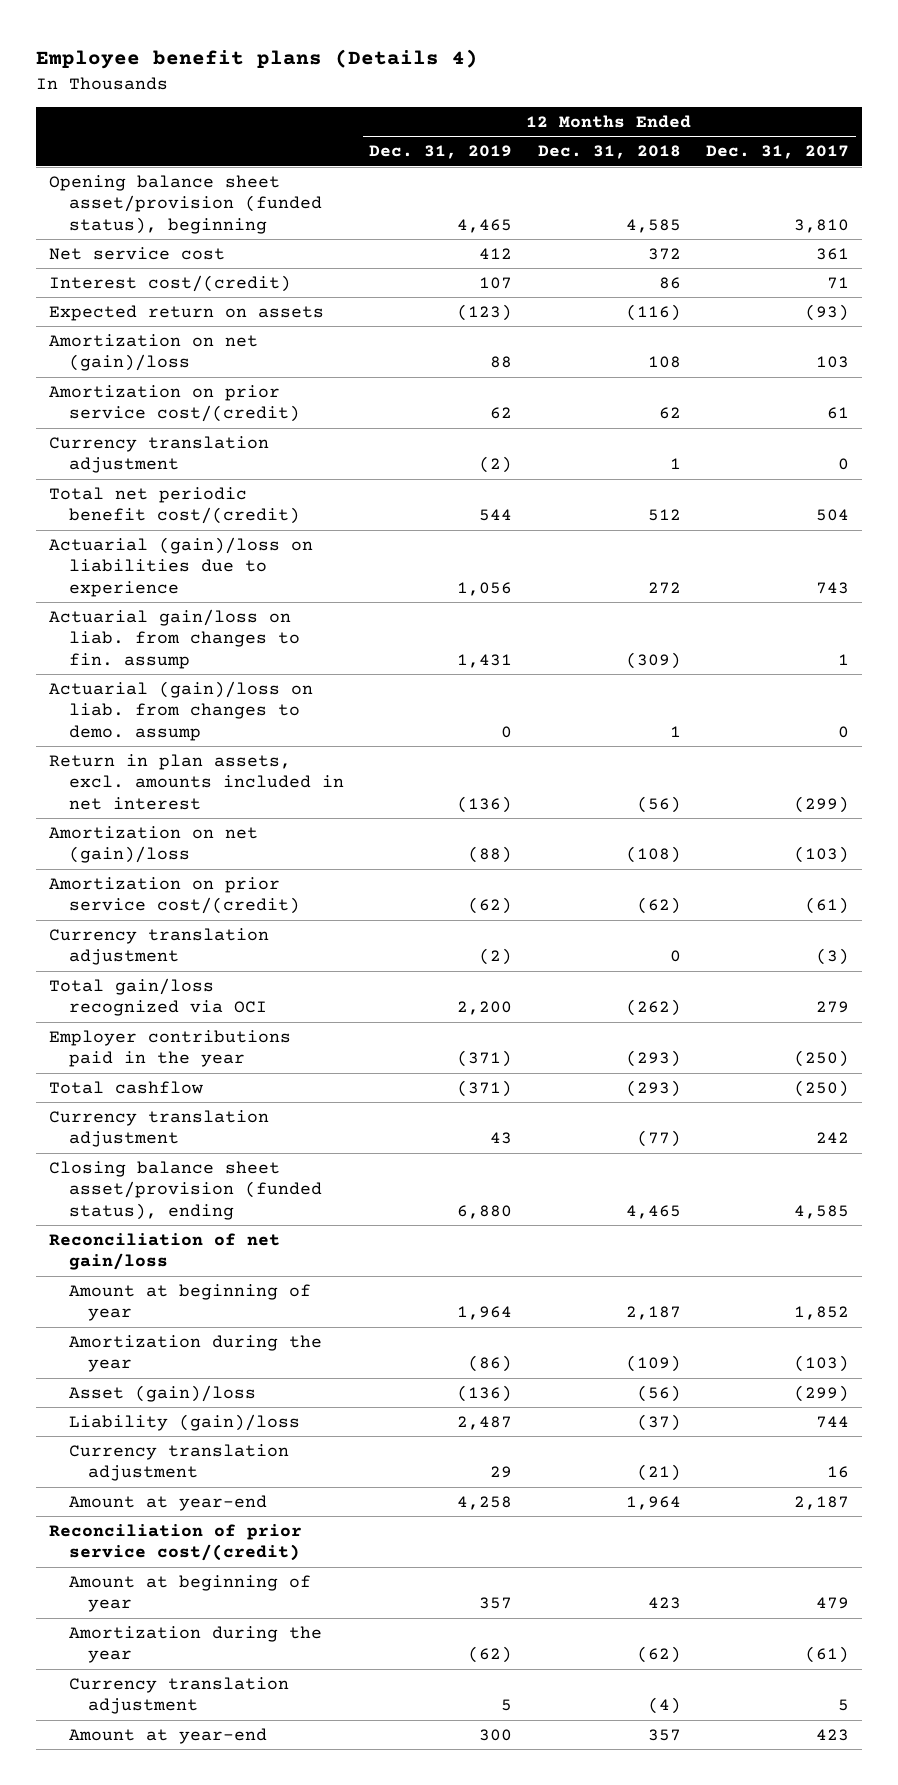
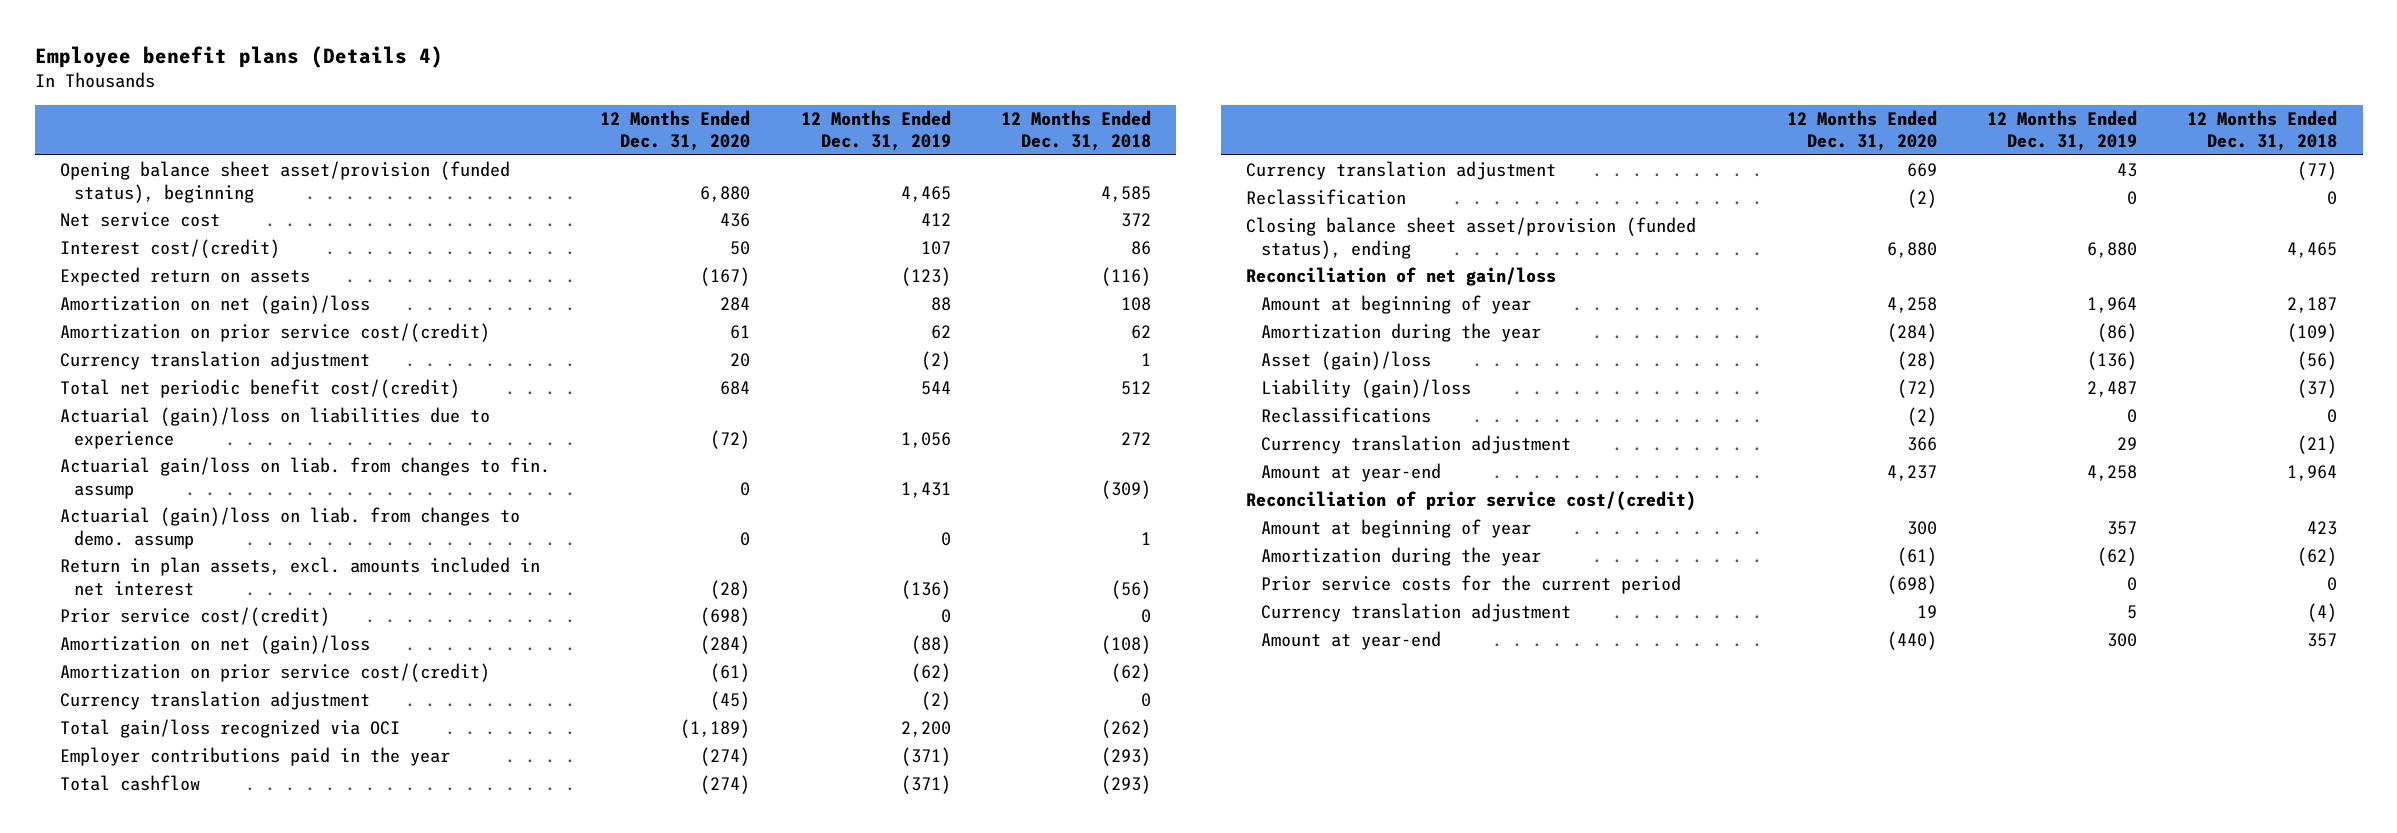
- | 12 Months Ended Dec. 31, 2019 | 12 Months Ended Dec. 31, 2018 | 12 Months Ended Dec. 31, 2017
+ | 12 Months Ended Dec. 31, 2020 | 12 Months Ended Dec. 31, 2019 | 12 Months Ended Dec. 31, 2018
+ Prior service cost/(credit) | (698) | 0 | 0
+ Reclassification | (2) | 0 | 0
+ Reclassifications | (2) | 0 | 0
+ Prior service costs for the current period | (698) | 0 | 0

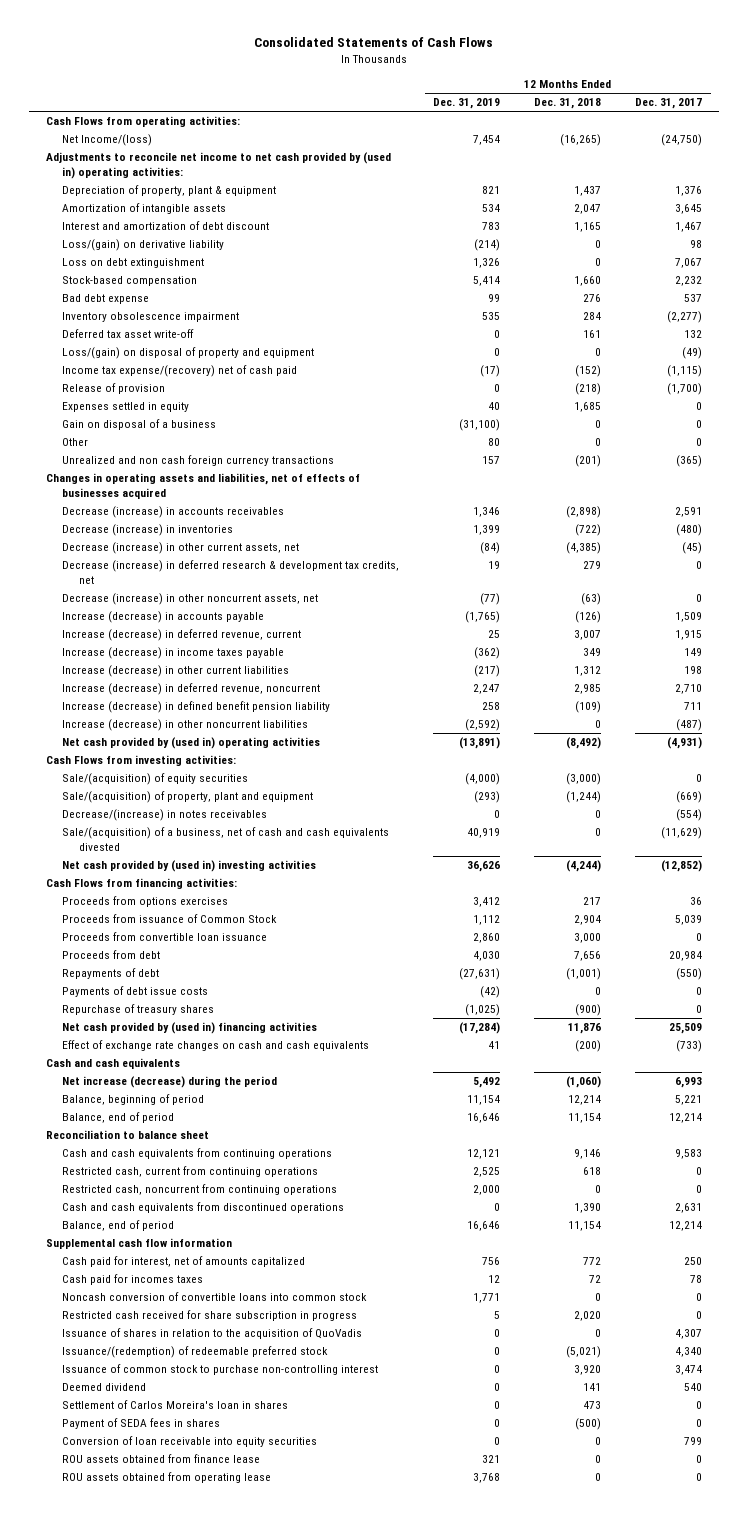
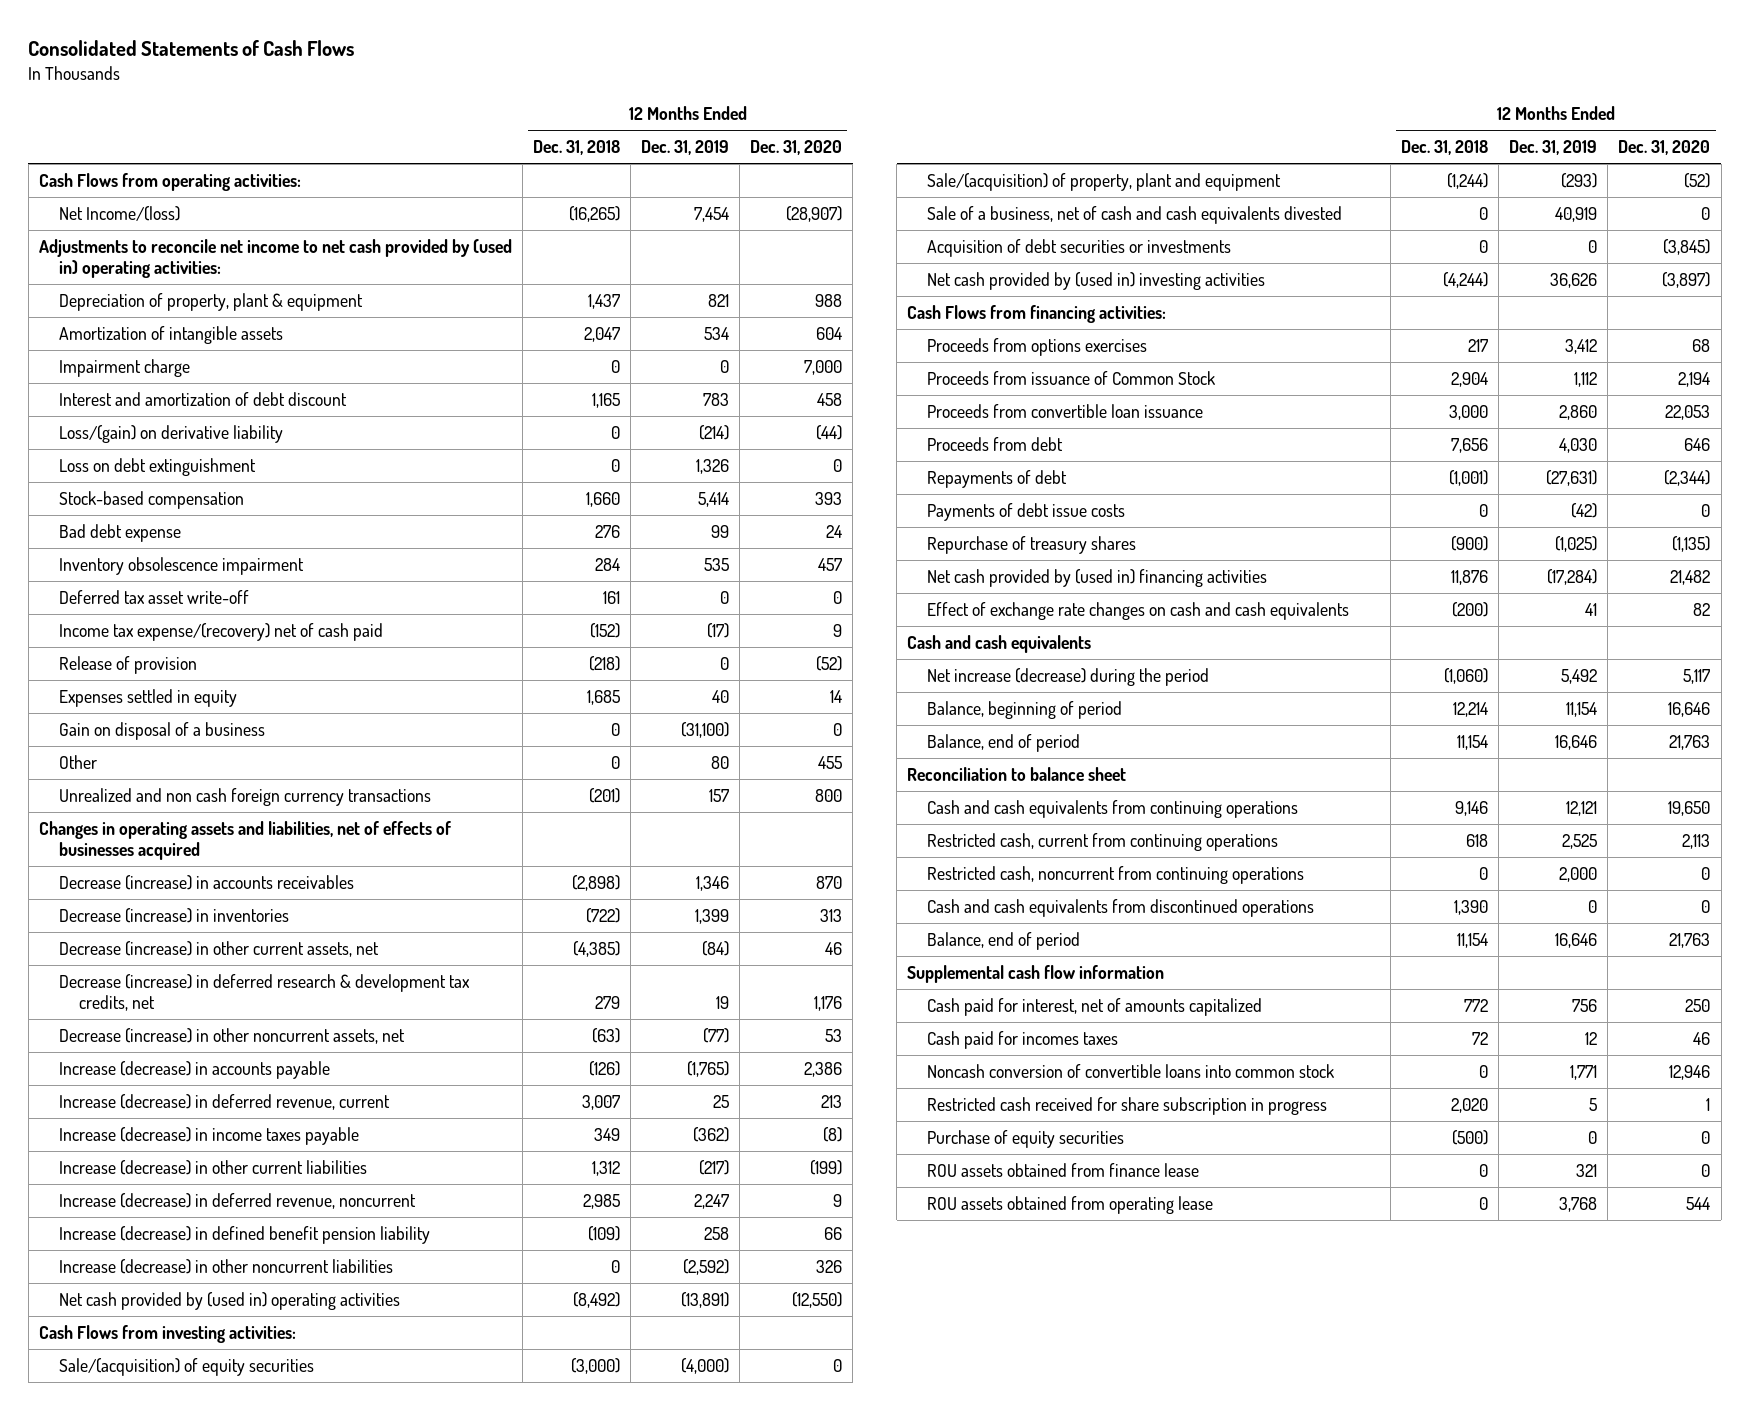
- | 12 Months Ended Dec. 31, 2019 | 12 Months Ended Dec. 31, 2018 | 12 Months Ended Dec. 31, 2017
+ | 12 Months Ended Dec. 31, 2018 | 12 Months Ended Dec. 31, 2019 | 12 Months Ended Dec. 31, 2020
+ Impairment charge | 0 | 0 | 7,000
- Loss/(gain) on disposal of property and equipment | 0 | 0 | (49)
- Decrease/(increase) in notes receivables | 0 | 0 | (554)
- Sale/(acquisition) of a business, net of cash and cash equivalents divested | 40,919 | 0 | (11,629)
+ Sale of a business, net of cash and cash equivalents divested | 0 | 40,919 | 0
+ Acquisition of debt securities or investments | 0 | 0 | (3,845)
- Issuance of shares in relation to the acquisition of QuoVadis | 0 | 0 | 4,307
- Issuance/(redemption) of redeemable preferred stock | 0 | (5,021) | 4,340
- Issuance of common stock to purchase non-controlling interest | 0 | 3,920 | 3,474
- Deemed dividend | 0 | 141 | 540
- Settlement of Carlos Moreira's loan in shares | 0 | 473 | 0
- Payment of SEDA fees in shares | 0 | (500) | 0
- Conversion of loan receivable into equity securities | 0 | 0 | 799
+ Purchase of equity securities | (500) | 0 | 0

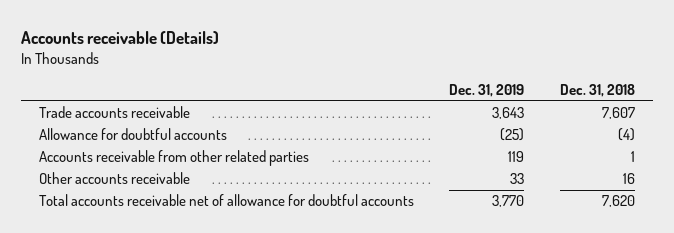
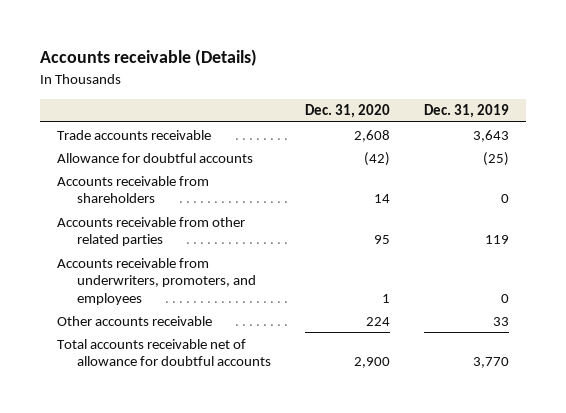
- | Dec. 31, 2019 | Dec. 31, 2018
+ | Dec. 31, 2020 | Dec. 31, 2019
+ Accounts receivable from shareholders | 14 | 0
+ Accounts receivable from underwriters, promoters, and employees | 1 | 0

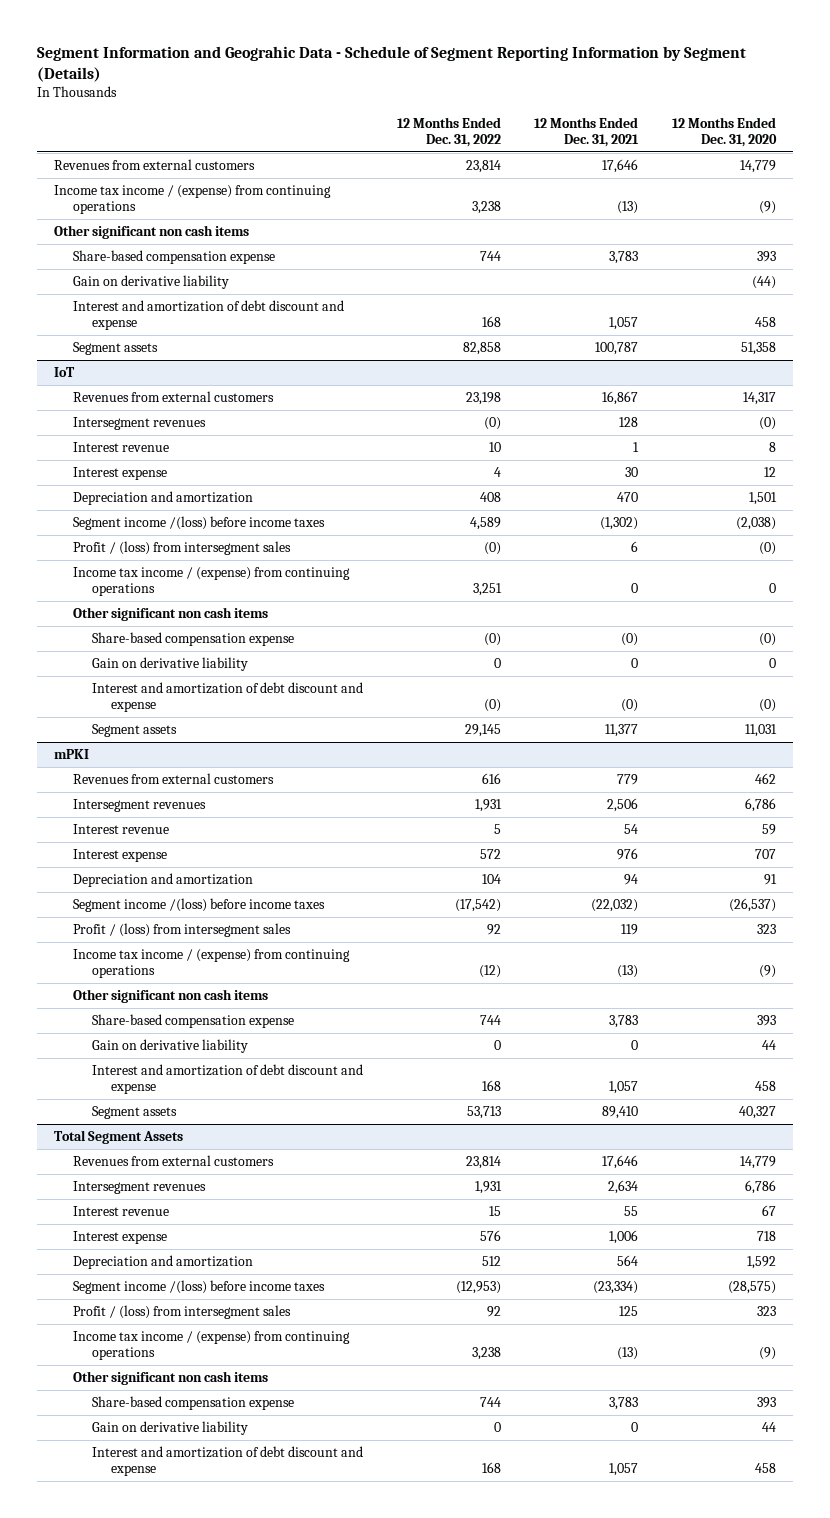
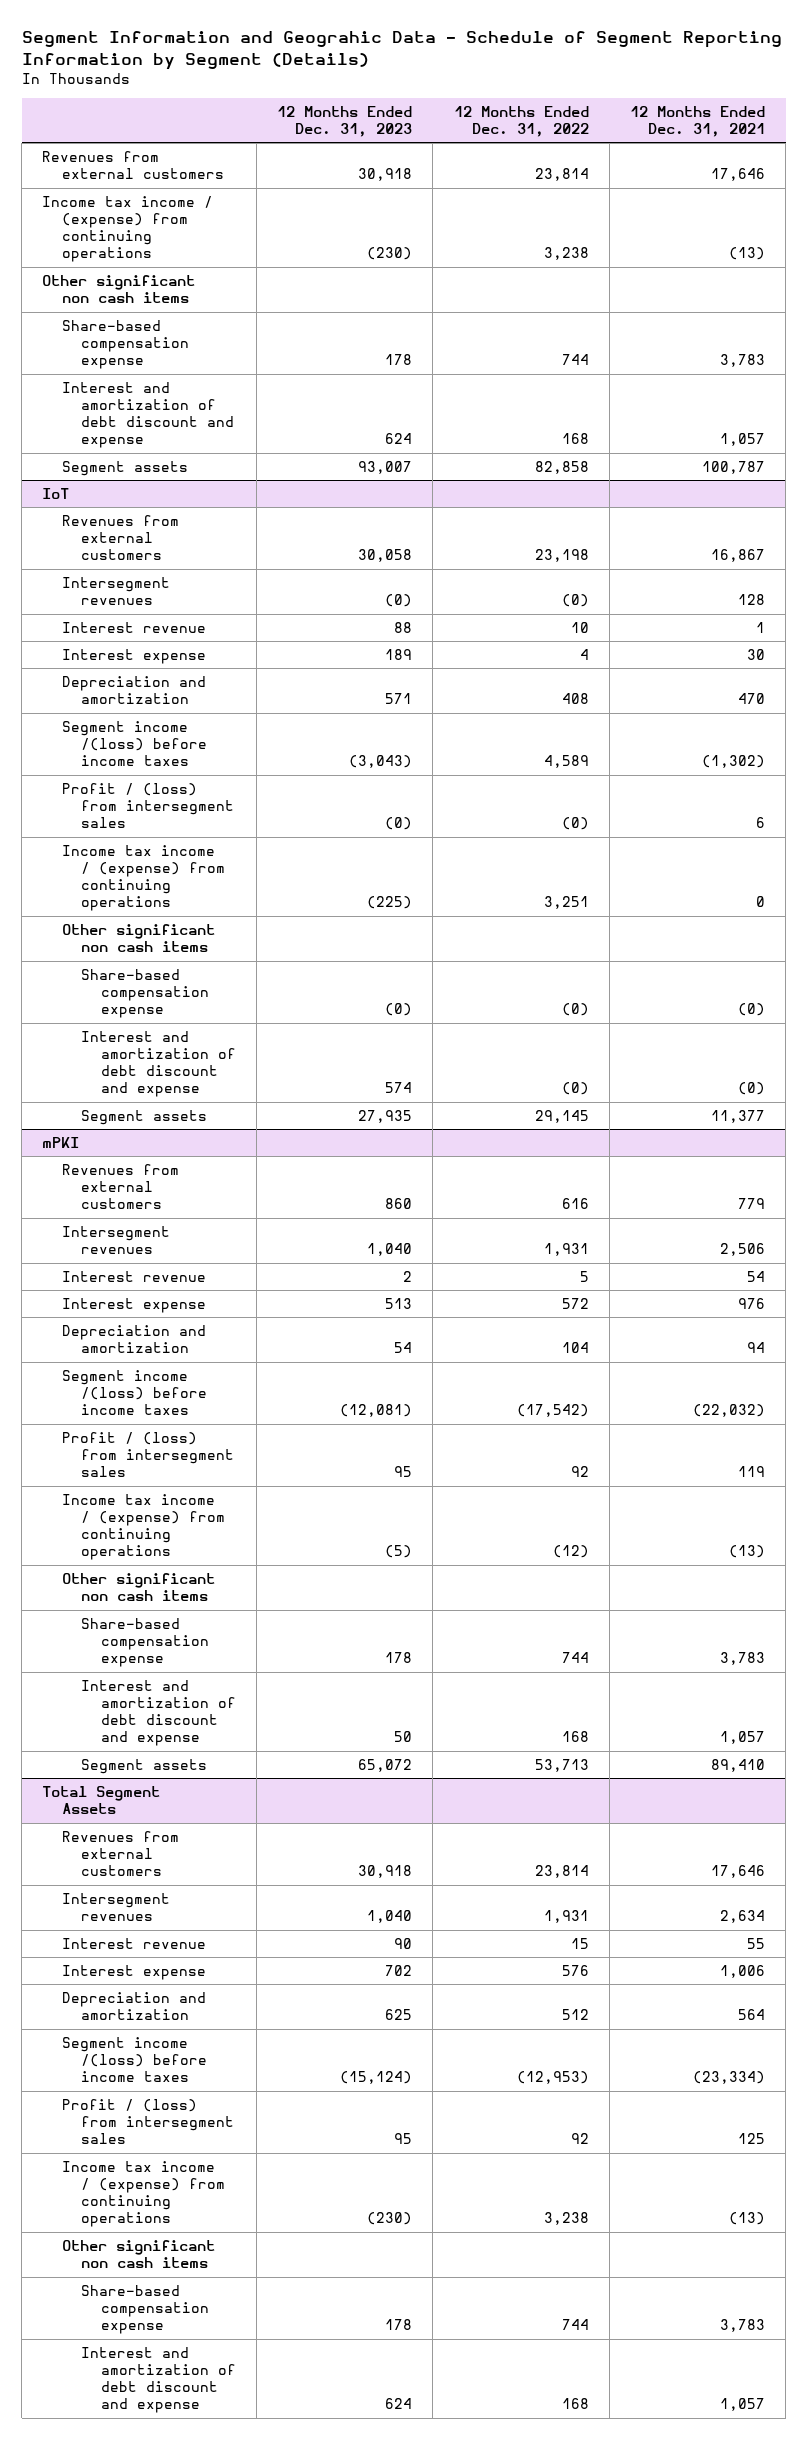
- | 12 Months Ended Dec. 31, 2022 | 12 Months Ended Dec. 31, 2021 | 12 Months Ended Dec. 31, 2020
+ | 12 Months Ended Dec. 31, 2023 | 12 Months Ended Dec. 31, 2022 | 12 Months Ended Dec. 31, 2021
- Gain on derivative liability | | | (44)
@ IoT
- Gain on derivative liability | 0 | 0 | 0
@ mPKI
- Gain on derivative liability | 0 | 0 | 44
@ Total Segment Assets
- Gain on derivative liability | 0 | 0 | 44

